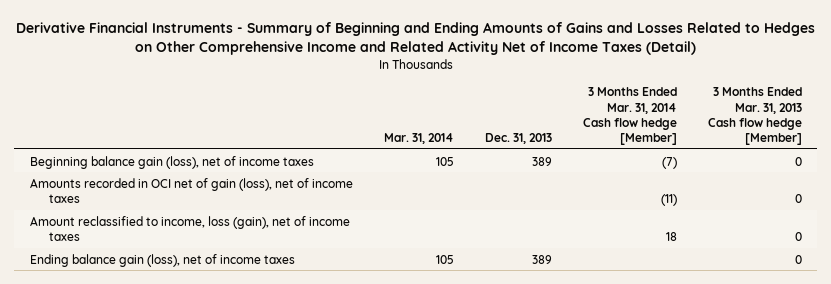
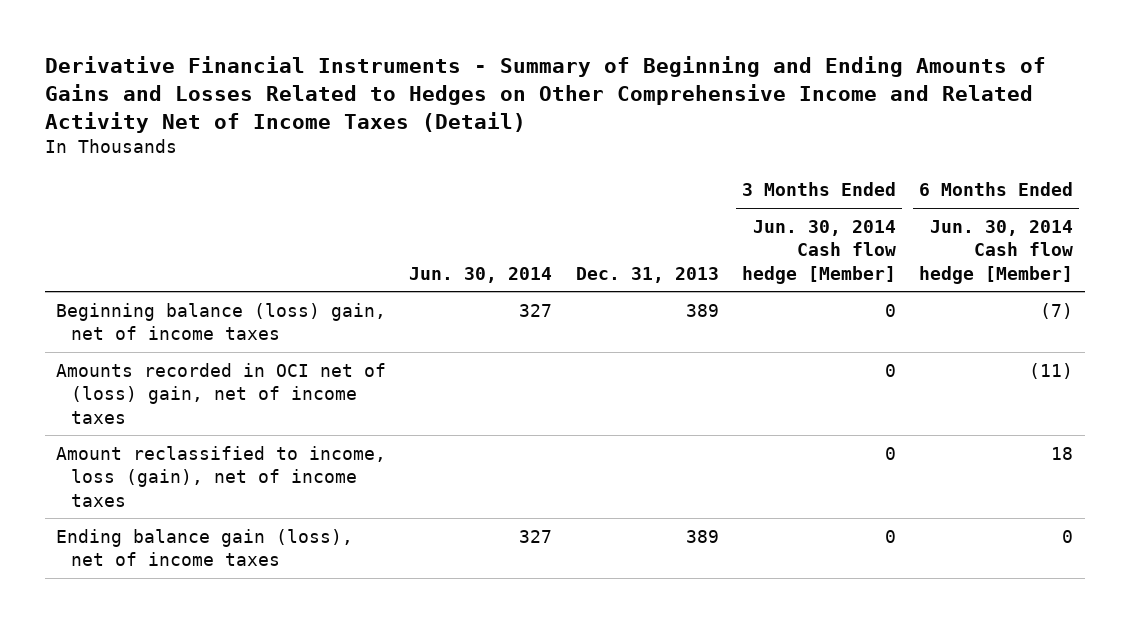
- | Mar. 31, 2014 | Dec. 31, 2013 | 3 Months Ended Mar. 31, 2014 Cash flow hedge [Member] | 3 Months Ended Mar. 31, 2013 Cash flow hedge [Member]
+ | Jun. 30, 2014 | Dec. 31, 2013 | 3 Months Ended Jun. 30, 2014 Cash flow hedge [Member] | 6 Months Ended Jun. 30, 2014 Cash flow hedge [Member]
- Beginning balance gain (loss), net of income taxes | 105 | 389 | (7) | 0
- Amounts recorded in OCI net of gain (loss), net of income taxes | | | (11) | 0
+ Beginning balance (loss) gain, net of income taxes | 327 | 389 | 0 | (7)
+ Amounts recorded in OCI net of (loss) gain, net of income taxes | | | 0 | (11)

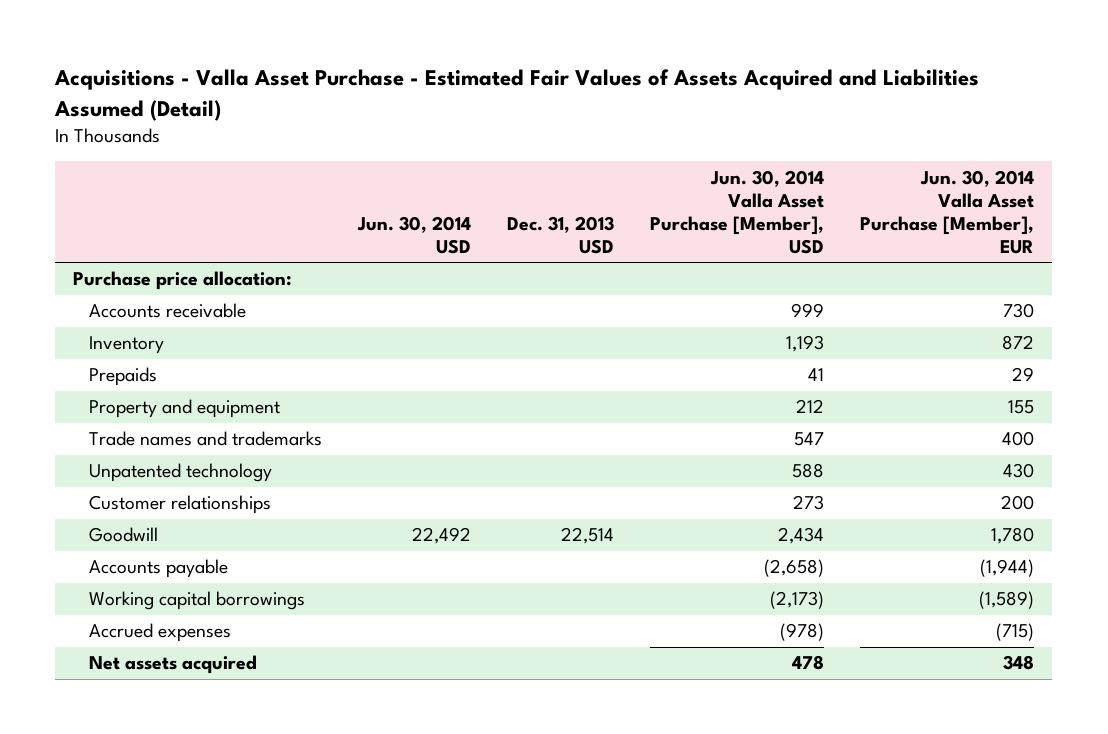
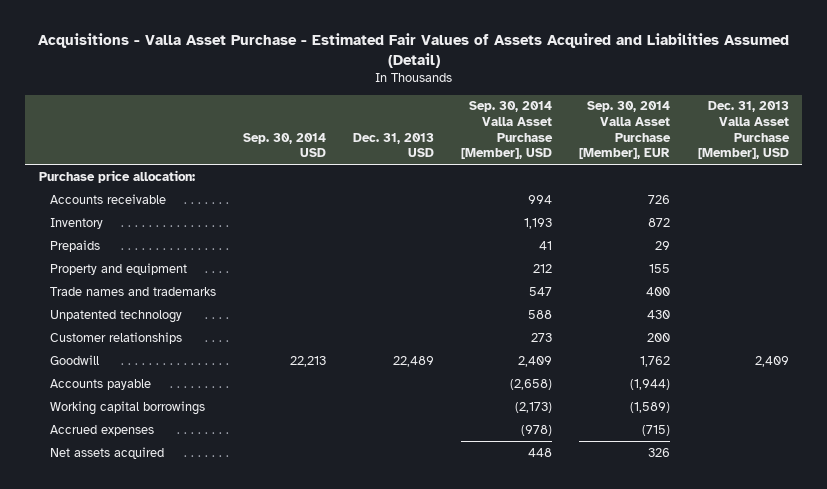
- | Jun. 30, 2014 USD | Dec. 31, 2013 USD | Jun. 30, 2014 Valla Asset Purchase [Member], USD | Jun. 30, 2014 Valla Asset Purchase [Member], EUR
+ | Sep. 30, 2014 USD | Dec. 31, 2013 USD | Sep. 30, 2014 Valla Asset Purchase [Member], USD | Sep. 30, 2014 Valla Asset Purchase [Member], EUR | Dec. 31, 2013 Valla Asset Purchase [Member], USD
- Goodwill | 22,492 | 22,514 | 2,434 | 1,780
+ Goodwill | 22,213 | 22,489 | 2,409 | 1,762 | 2,409

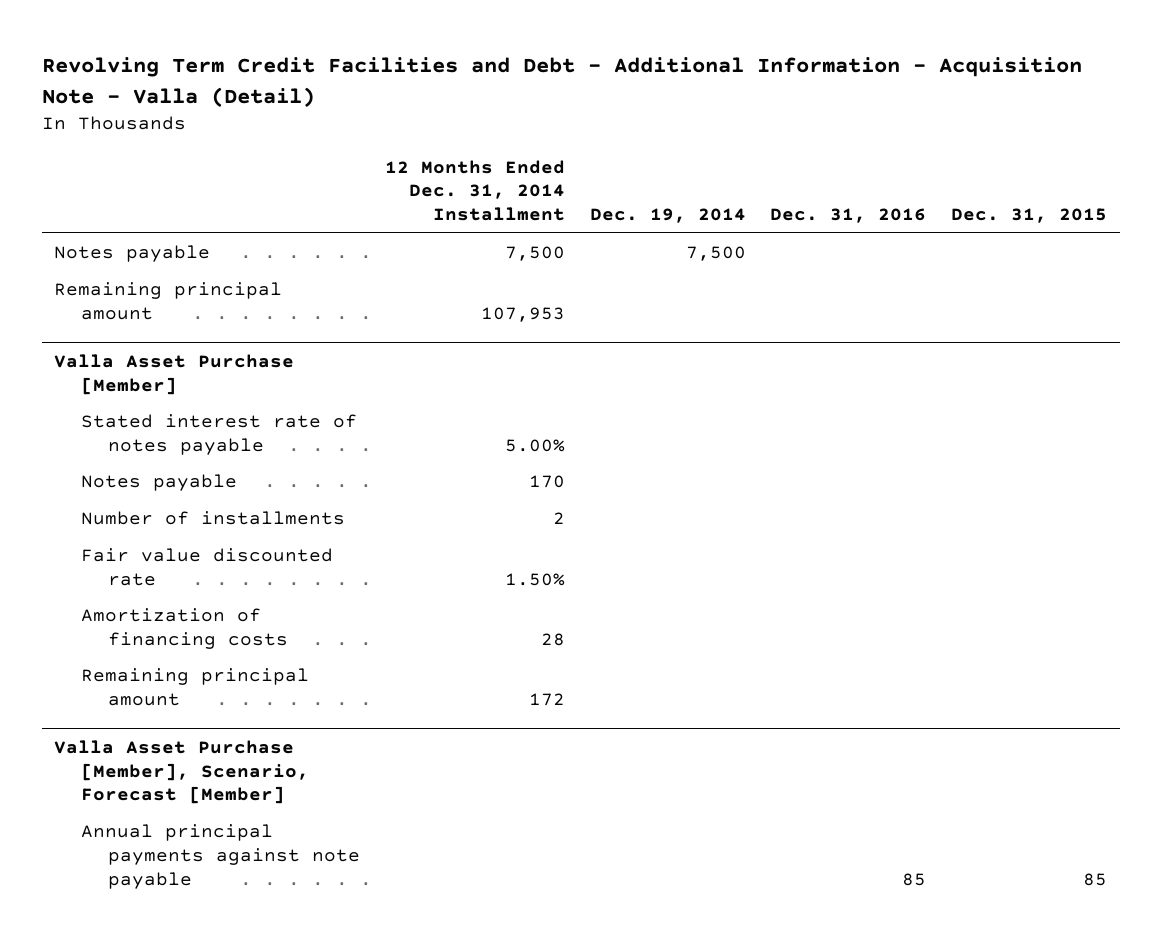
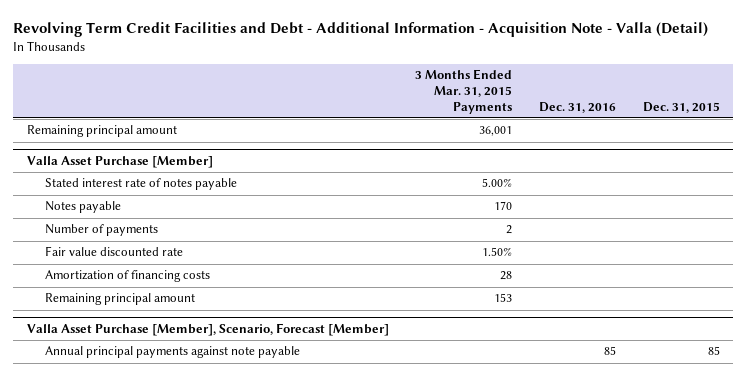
- | 12 Months Ended Dec. 31, 2014 Installment | Dec. 19, 2014 | Dec. 31, 2016 | Dec. 31, 2015
+ | 3 Months Ended Mar. 31, 2015 Payments | Dec. 31, 2016 | Dec. 31, 2015
- Notes payable | 7,500 | 7,500 | |
@ Valla Asset Purchase [Member]
- Number of installments | 2 | | |
+ Number of payments | 2 | |

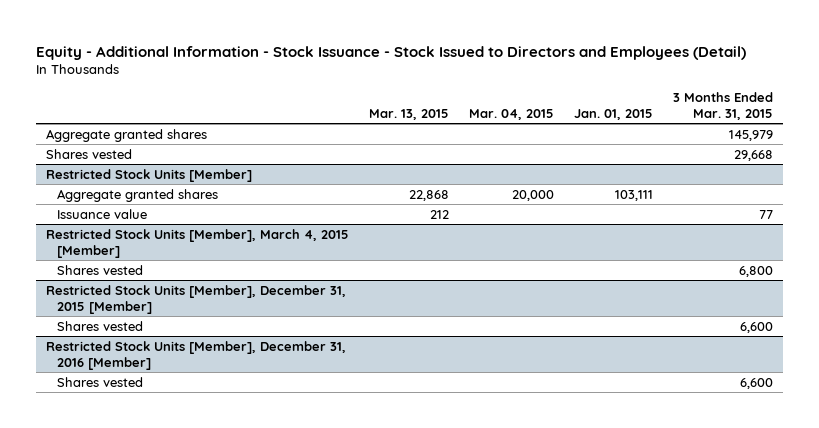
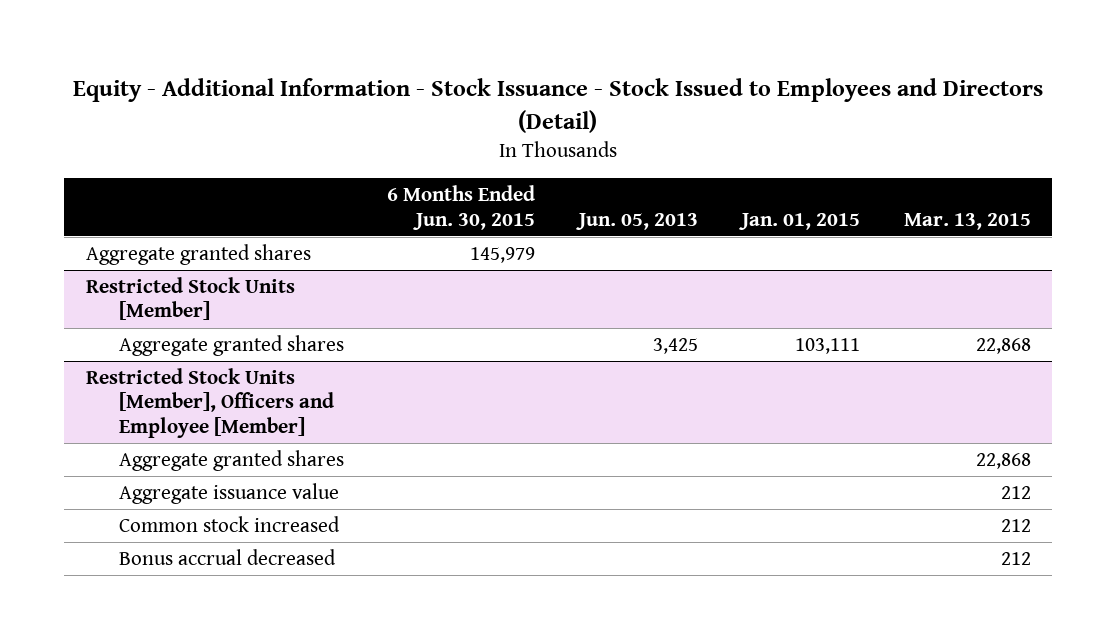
- Equity - Additional Information - Stock Issuance - Stock Issued to Directors and Employees (Detail)
+ Equity - Additional Information - Stock Issuance - Stock Issued to Employees and Directors (Detail)
- | Mar. 13, 2015 | Mar. 04, 2015 | Jan. 01, 2015 | 3 Months Ended Mar. 31, 2015
+ | 6 Months Ended Jun. 30, 2015 | Jun. 05, 2013 | Jan. 01, 2015 | Mar. 13, 2015
- Shares vested | | | | 29,668
@ Restricted Stock Units [Member]
- Issuance value | 212 | | | 77
- Restricted Stock Units [Member], March 4, 2015 [Member]
- Shares vested | | | | 6,800
- Restricted Stock Units [Member], December 31, 2015 [Member]
- Shares vested | | | | 6,600
- Restricted Stock Units [Member], December 31, 2016 [Member]
- Shares vested | | | | 6,600
+ Restricted Stock Units [Member], Officers and Employee [Member]
+ Aggregate granted shares | | | | 22,868
+ Aggregate issuance value | | | | 212
+ Common stock increased | | | | 212
+ Bonus accrual decreased | | | | 212

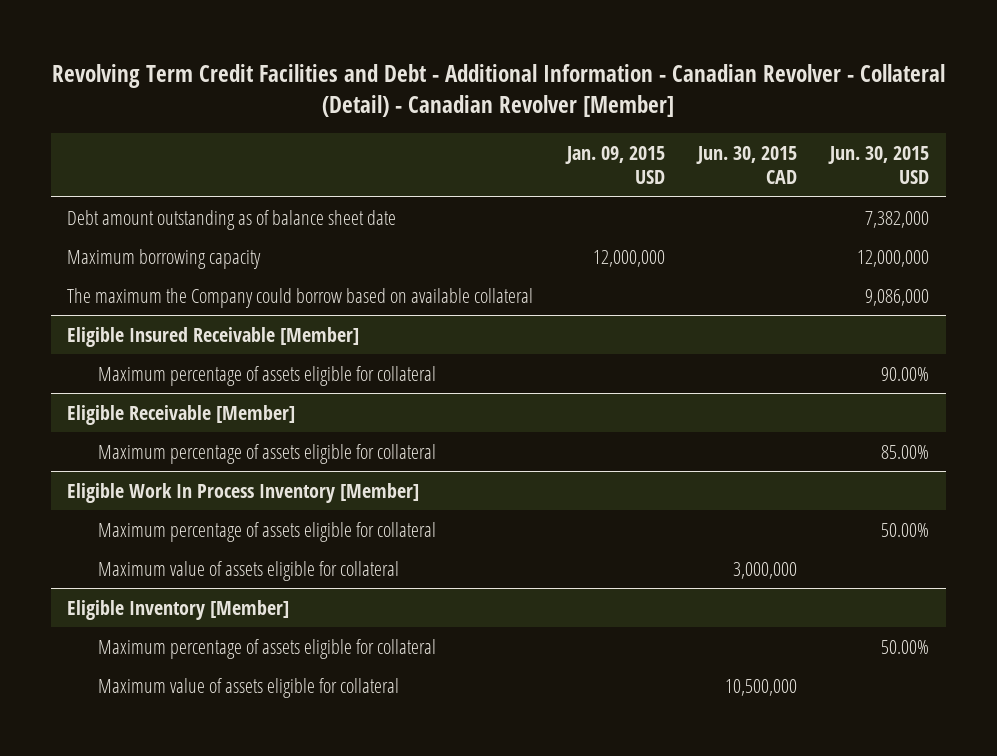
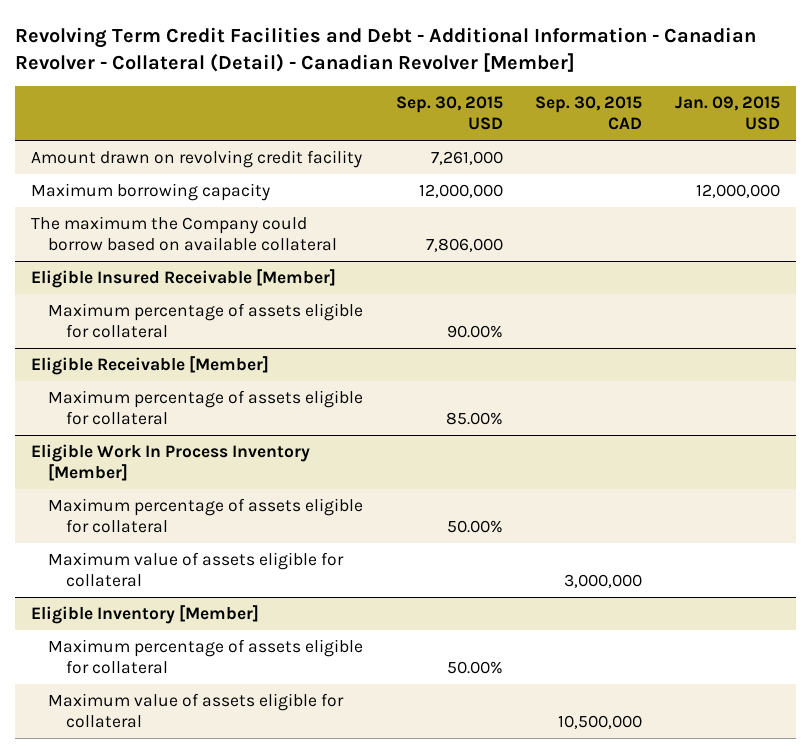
- | Jan. 09, 2015 USD | Jun. 30, 2015 CAD | Jun. 30, 2015 USD
+ | Sep. 30, 2015 USD | Sep. 30, 2015 CAD | Jan. 09, 2015 USD
- Debt amount outstanding as of balance sheet date | | | 7,382,000
+ Amount drawn on revolving credit facility | 7,261,000 | |

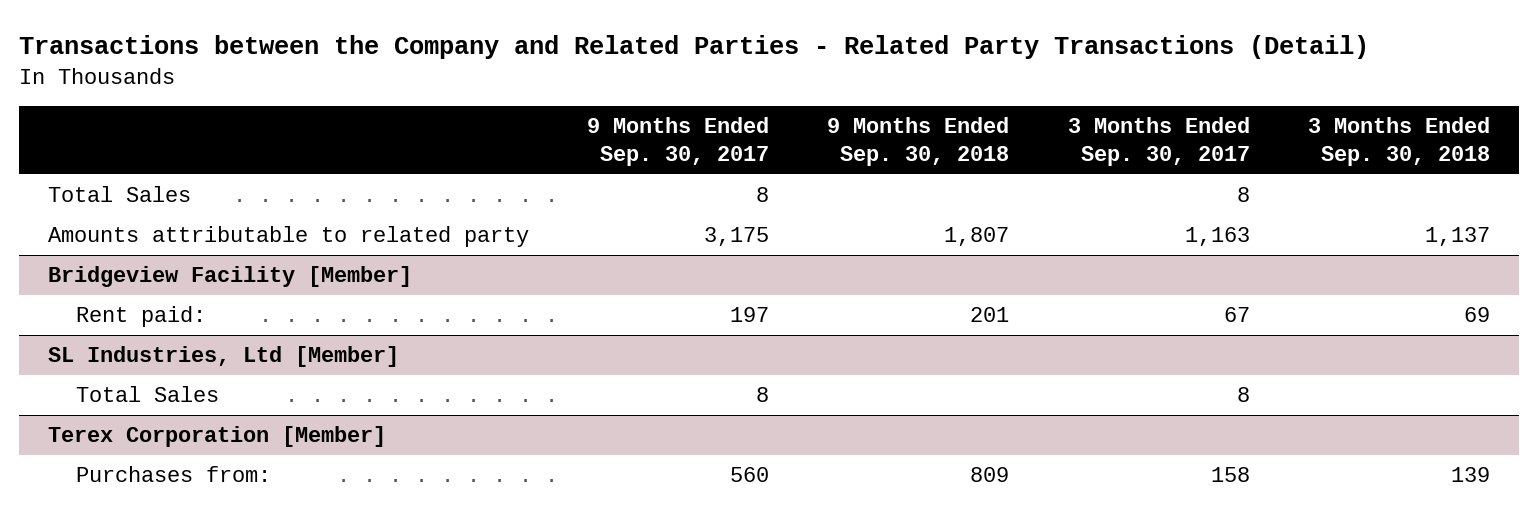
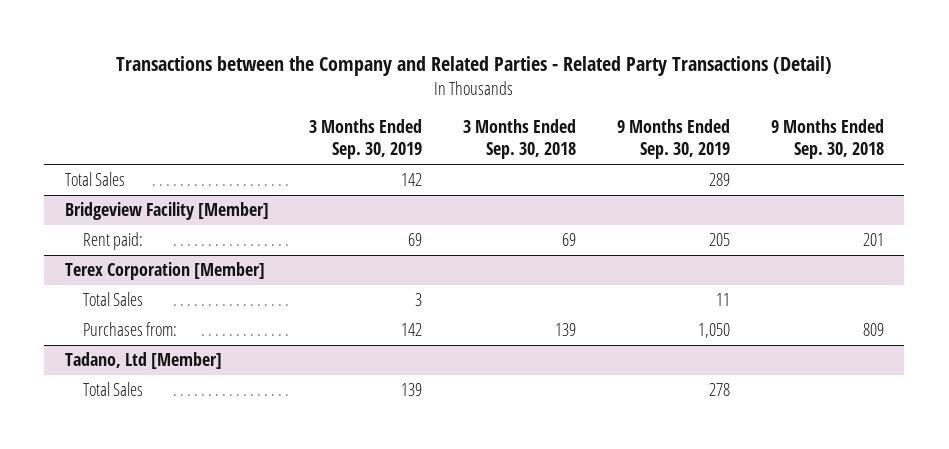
- | 9 Months Ended Sep. 30, 2017 | 9 Months Ended Sep. 30, 2018 | 3 Months Ended Sep. 30, 2017 | 3 Months Ended Sep. 30, 2018
+ | 3 Months Ended Sep. 30, 2019 | 3 Months Ended Sep. 30, 2018 | 9 Months Ended Sep. 30, 2019 | 9 Months Ended Sep. 30, 2018
- Amounts attributable to related party | 3,175 | 1,807 | 1,163 | 1,137
- SL Industries, Ltd [Member]
- Total Sales | 8 | | 8 |
@ Terex Corporation [Member]
+ Total Sales | 3 | | 11 |
+ Tadano, Ltd [Member]
+ Total Sales | 139 | | 278 |

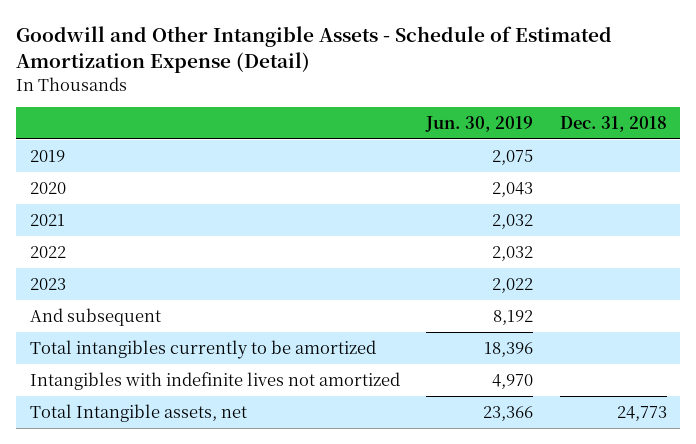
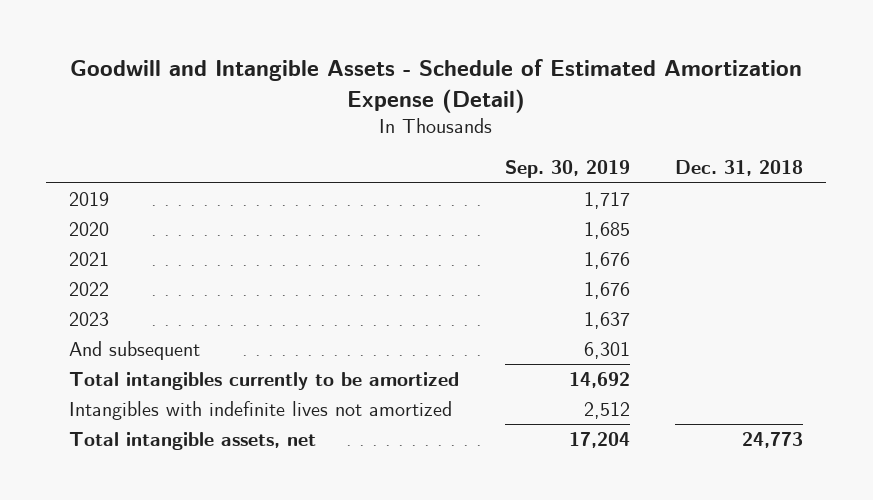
- Goodwill and Other Intangible Assets - Schedule of Estimated Amortization Expense (Detail)
+ Goodwill and Intangible Assets - Schedule of Estimated Amortization Expense (Detail)
- | Jun. 30, 2019 | Dec. 31, 2018
+ | Sep. 30, 2019 | Dec. 31, 2018
- Total Intangible assets, net | 23,366 | 24,773
+ Total intangible assets, net | 17,204 | 24,773

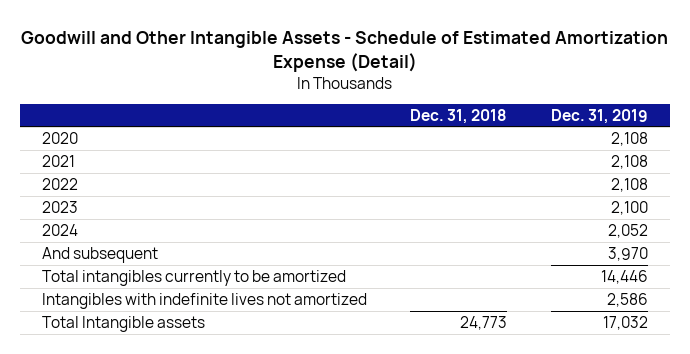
- Goodwill and Intangible Assets - Schedule of Estimated Amortization Expense (Detail)
+ Goodwill and Other Intangible Assets - Schedule of Estimated Amortization Expense (Detail)
- | Sep. 30, 2019 | Dec. 31, 2018
+ | Dec. 31, 2018 | Dec. 31, 2019
- 2019 | 1,717 |
+ 2024 | | 2,052
- Total intangible assets, net | 17,204 | 24,773
+ Total Intangible assets | 24,773 | 17,032

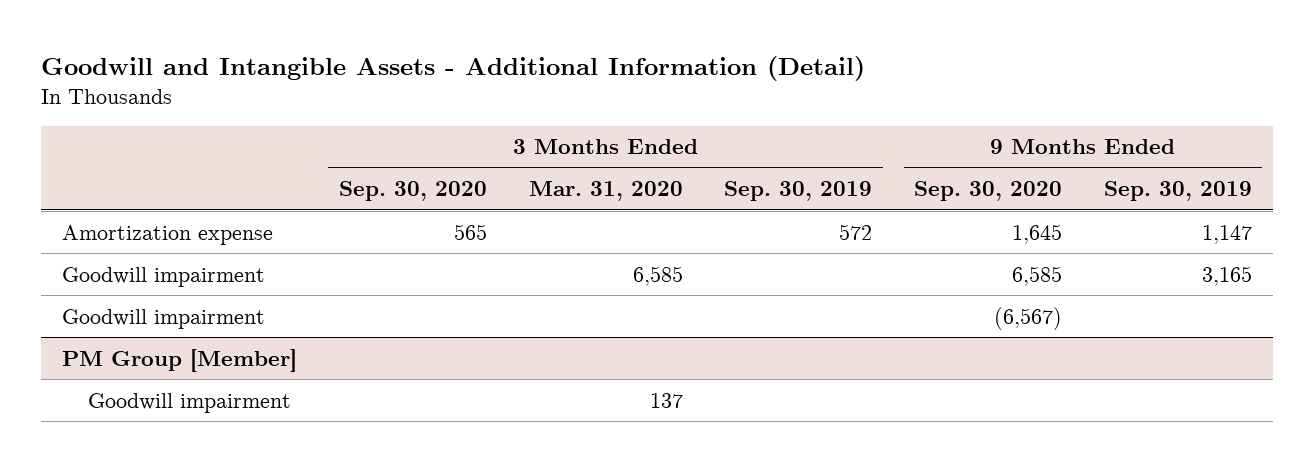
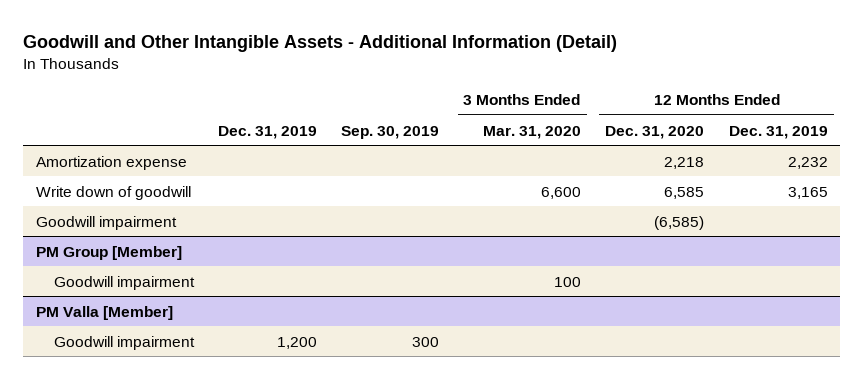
- Goodwill and Intangible Assets - Additional Information (Detail)
+ Goodwill and Other Intangible Assets - Additional Information (Detail)
- | 3 Months Ended Sep. 30, 2020 | 3 Months Ended Mar. 31, 2020 | 3 Months Ended Sep. 30, 2019 | 9 Months Ended Sep. 30, 2020 | 9 Months Ended Sep. 30, 2019
+ | Dec. 31, 2019 | Sep. 30, 2019 | 3 Months Ended Mar. 31, 2020 | 12 Months Ended Dec. 31, 2020 | 12 Months Ended Dec. 31, 2019
- Goodwill impairment | | 6,585 | | 6,585 | 3,165
+ Write down of goodwill | | | 6,600 | 6,585 | 3,165
@ PM Group [Member]
- Goodwill impairment | | 137 | | |
+ Goodwill impairment | | | 100 | |
+ PM Valla [Member]
+ Goodwill impairment | 1,200 | 300 | | |

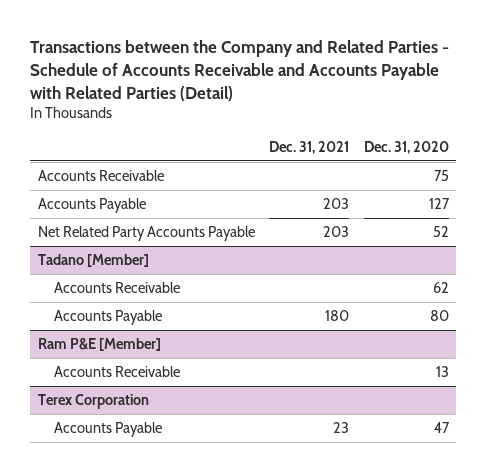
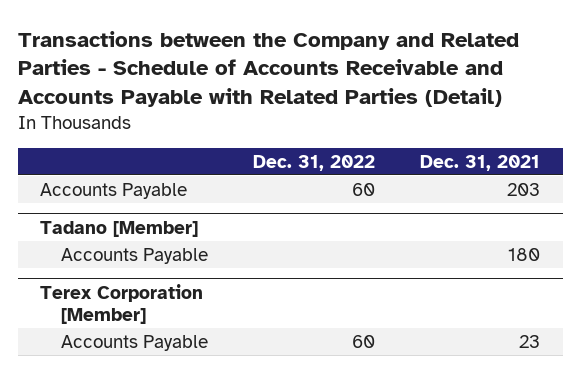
- | Dec. 31, 2021 | Dec. 31, 2020
+ | Dec. 31, 2022 | Dec. 31, 2021
- Accounts Receivable | | 75
- Net Related Party Accounts Payable | 203 | 52
@ Tadano [Member]
- Accounts Receivable | | 62
- Ram P&E [Member]
- Accounts Receivable | | 13
- Terex Corporation
+ Terex Corporation [Member]

